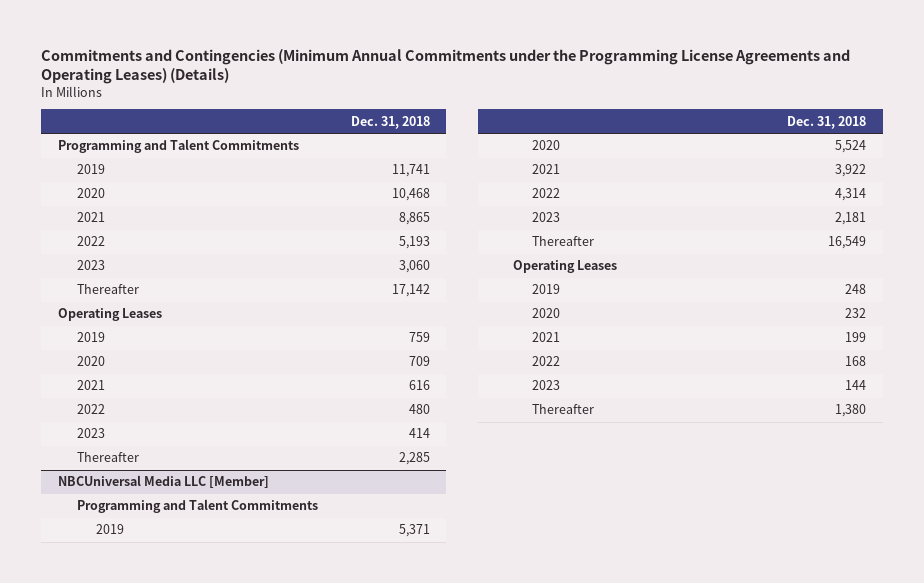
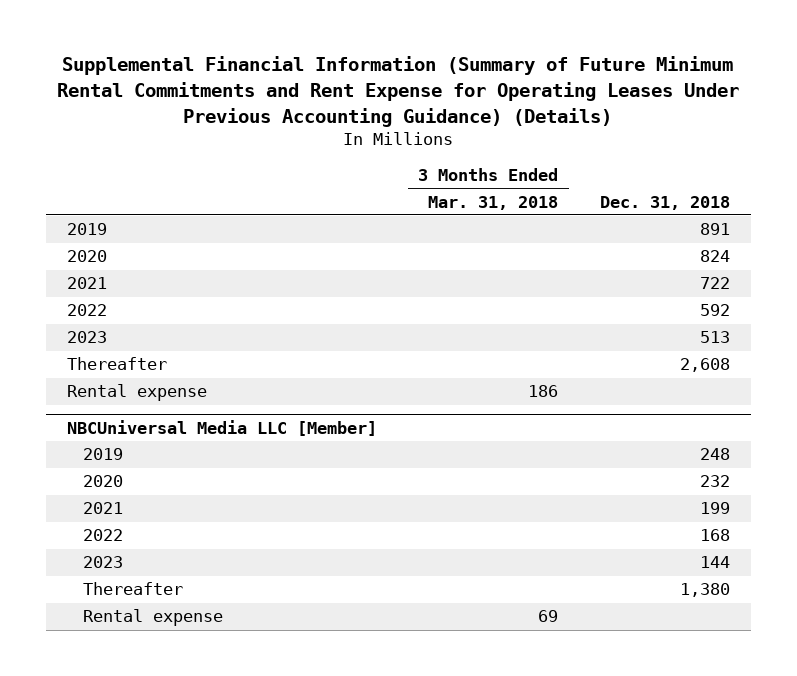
- Commitments and Contingencies (Minimum Annual Commitments under the Programming License Agreements and Operating Leases) (Details)
+ Supplemental Financial Information (Summary of Future Minimum Rental Commitments and Rent Expense for Operating Leases Under Previous Accounting Guidance) (Details)
- | Dec. 31, 2018
+ | 3 Months Ended Mar. 31, 2018 | Dec. 31, 2018
- Programming and Talent Commitments
- 2019 | 11,741
- 2020 | 10,468
- 2021 | 8,865
- 2022 | 5,193
- 2023 | 3,060
- Thereafter | 17,142
- Operating Leases
- 2019 | 759
- 2020 | 709
- 2021 | 616
- 2022 | 480
- 2023 | 414
- Thereafter | 2,285
+ 2019 | | 891
+ 2020 | | 824
+ 2021 | | 722
+ 2022 | | 592
+ 2023 | | 513
+ Thereafter | | 2,608
+ Rental expense | 186 |
@ NBCUniversal Media LLC [Member]
- Programming and Talent Commitments
- 2019 | 5,371
- 2020 | 5,524
- 2021 | 3,922
- 2022 | 4,314
- 2023 | 2,181
- Thereafter | 16,549
- Operating Leases
+ Rental expense | 69 |

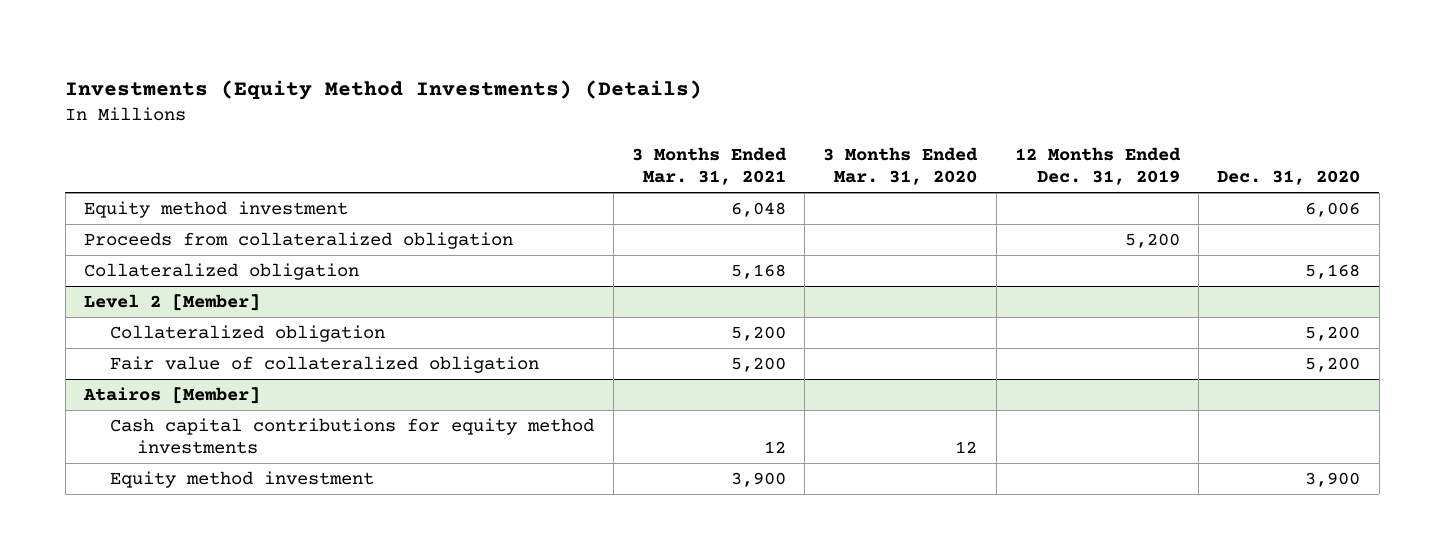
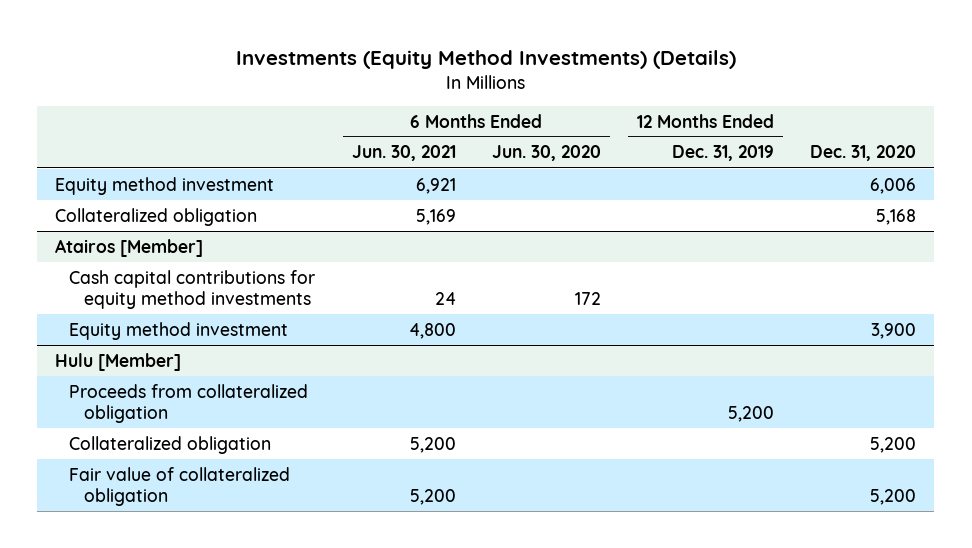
- | 3 Months Ended Mar. 31, 2021 | 3 Months Ended Mar. 31, 2020 | 12 Months Ended Dec. 31, 2019 | Dec. 31, 2020
+ | 6 Months Ended Jun. 30, 2021 | 6 Months Ended Jun. 30, 2020 | 12 Months Ended Dec. 31, 2019 | Dec. 31, 2020
- Proceeds from collateralized obligation | | | 5,200 |
- Level 2 [Member]
- Collateralized obligation | 5,200 | | | 5,200
- Fair value of collateralized obligation | 5,200 | | | 5,200
+ Hulu [Member]
+ Proceeds from collateralized obligation | | | 5,200 |
+ Collateralized obligation | 5,200 | | | 5,200
+ Fair value of collateralized obligation | 5,200 | | | 5,200

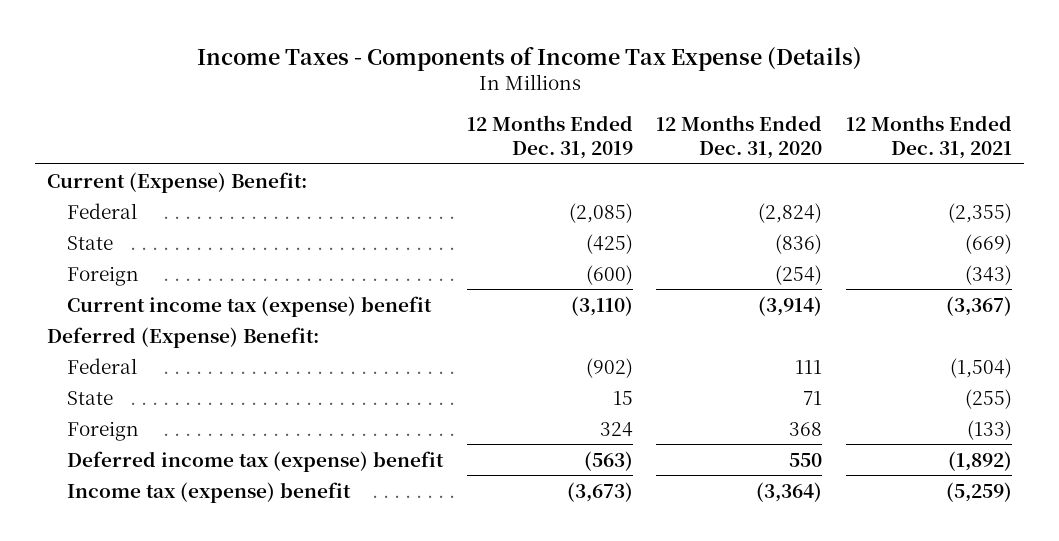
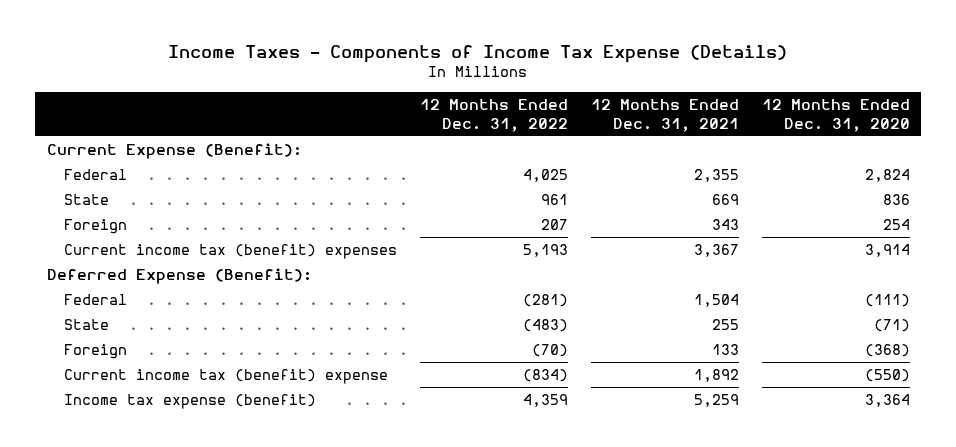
- | 12 Months Ended Dec. 31, 2019 | 12 Months Ended Dec. 31, 2020 | 12 Months Ended Dec. 31, 2021
+ | 12 Months Ended Dec. 31, 2022 | 12 Months Ended Dec. 31, 2021 | 12 Months Ended Dec. 31, 2020
- Current (Expense) Benefit:
- Federal | (2,085) | (2,824) | (2,355)
- State | (425) | (836) | (669)
- Foreign | (600) | (254) | (343)
- Current income tax (expense) benefit | (3,110) | (3,914) | (3,367)
- Deferred (Expense) Benefit:
- Federal | (902) | 111 | (1,504)
- State | 15 | 71 | (255)
- Foreign | 324 | 368 | (133)
- Deferred income tax (expense) benefit | (563) | 550 | (1,892)
- Income tax (expense) benefit | (3,673) | (3,364) | (5,259)
+ Current Expense (Benefit):
+ Federal | 4,025 | 2,355 | 2,824
+ State | 961 | 669 | 836
+ Foreign | 207 | 343 | 254
+ Current income tax (benefit) expenses | 5,193 | 3,367 | 3,914
+ Deferred Expense (Benefit):
+ Federal | (281) | 1,504 | (111)
+ State | (483) | 255 | (71)
+ Foreign | (70) | 133 | (368)
+ Current income tax (benefit) expense | (834) | 1,892 | (550)
+ Income tax expense (benefit) | 4,359 | 5,259 | 3,364

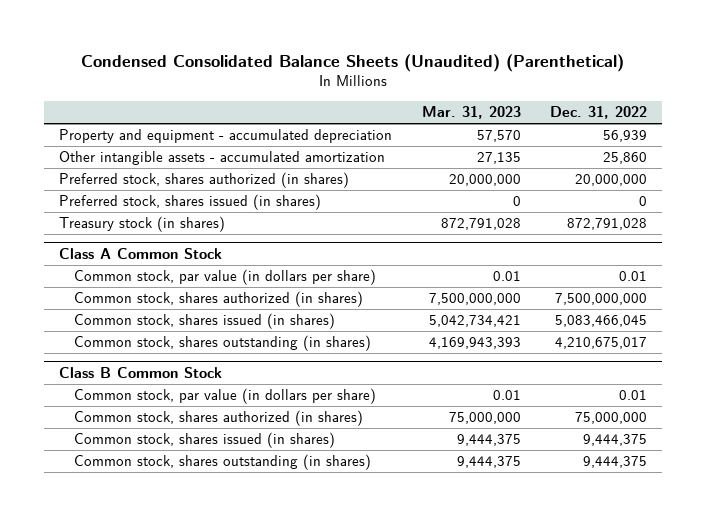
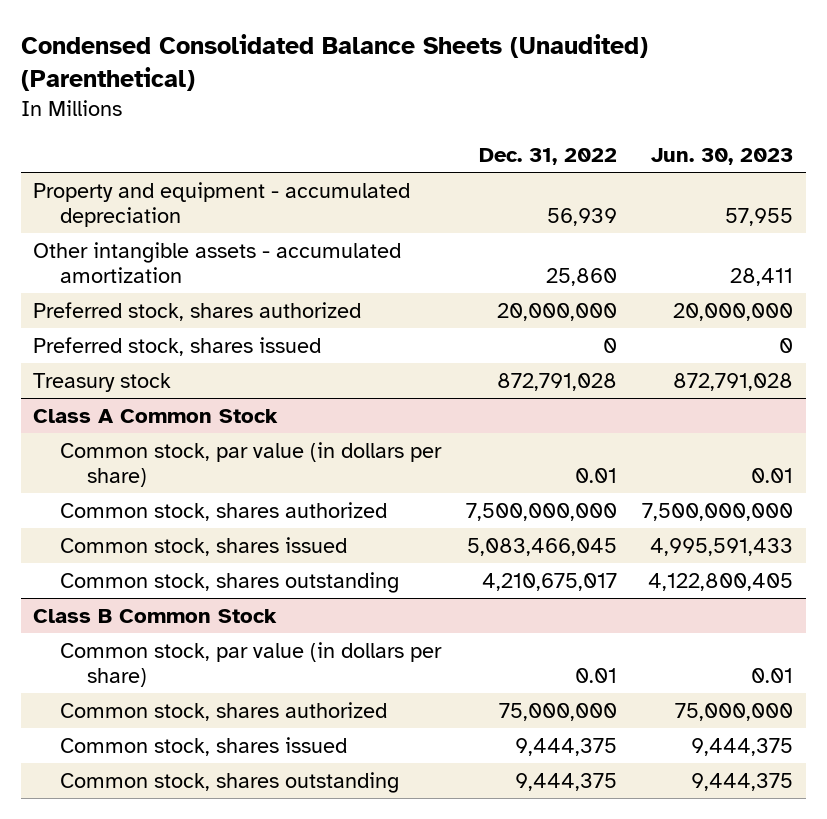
- | Mar. 31, 2023 | Dec. 31, 2022
+ | Dec. 31, 2022 | Jun. 30, 2023
- Preferred stock, shares authorized (in shares) | 20,000,000 | 20,000,000
- Preferred stock, shares issued (in shares) | 0 | 0
- Treasury stock (in shares) | 872,791,028 | 872,791,028
+ Preferred stock, shares authorized | 20,000,000 | 20,000,000
+ Preferred stock, shares issued | 0 | 0
+ Treasury stock | 872,791,028 | 872,791,028
@ Class A Common Stock
- Common stock, shares authorized (in shares) | 7,500,000,000 | 7,500,000,000
- Common stock, shares issued (in shares) | 5,042,734,421 | 5,083,466,045
- Common stock, shares outstanding (in shares) | 4,169,943,393 | 4,210,675,017
+ Common stock, shares authorized | 7,500,000,000 | 7,500,000,000
+ Common stock, shares issued | 5,083,466,045 | 4,995,591,433
+ Common stock, shares outstanding | 4,210,675,017 | 4,122,800,405
@ Class B Common Stock
- Common stock, shares authorized (in shares) | 75,000,000 | 75,000,000
- Common stock, shares issued (in shares) | 9,444,375 | 9,444,375
- Common stock, shares outstanding (in shares) | 9,444,375 | 9,444,375
+ Common stock, shares authorized | 75,000,000 | 75,000,000
+ Common stock, shares issued | 9,444,375 | 9,444,375
+ Common stock, shares outstanding | 9,444,375 | 9,444,375

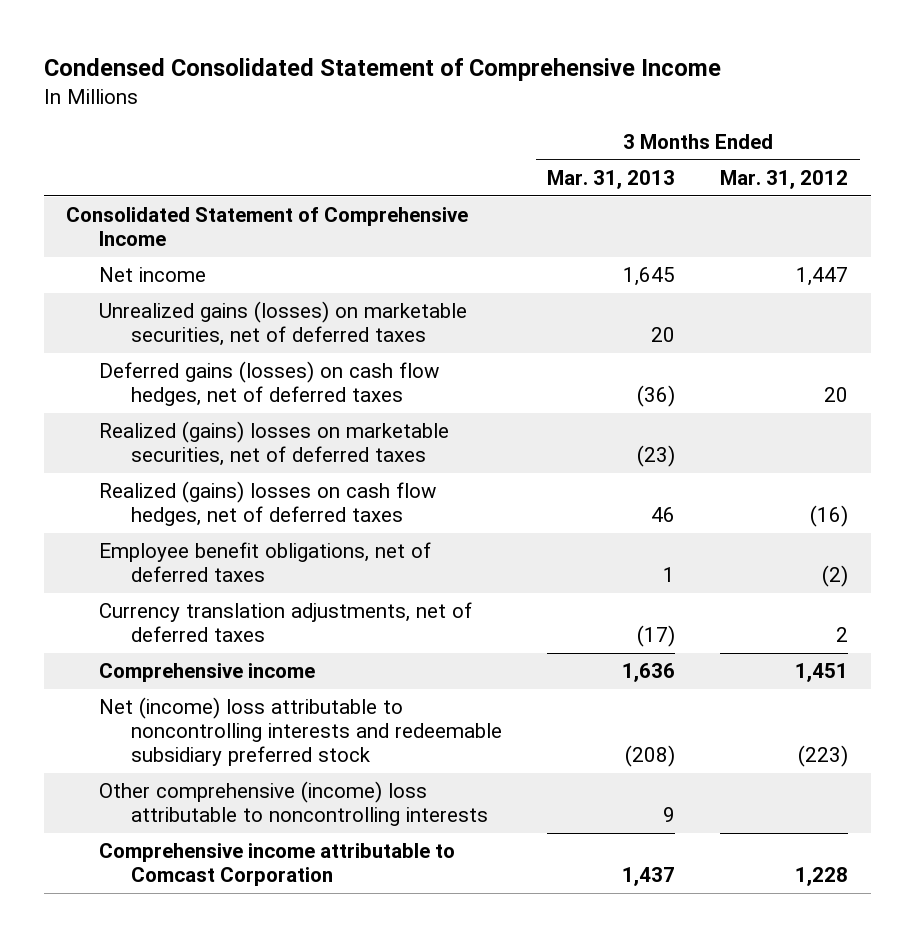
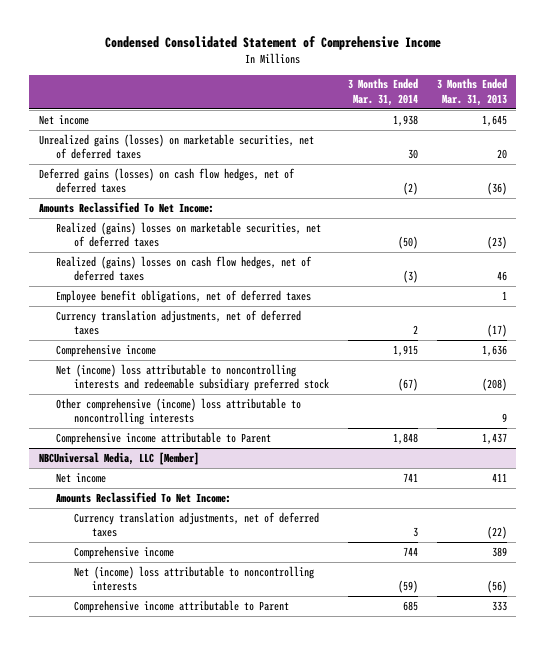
- | 3 Months Ended Mar. 31, 2013 | 3 Months Ended Mar. 31, 2012
+ | 3 Months Ended Mar. 31, 2014 | 3 Months Ended Mar. 31, 2013
- Consolidated Statement of Comprehensive Income
+ Amounts Reclassified To Net Income:
- Comprehensive income attributable to Comcast Corporation | 1,437 | 1,228
+ Comprehensive income attributable to Parent | 1,848 | 1,437
+ NBCUniversal Media, LLC [Member]
+ Net income | 741 | 411
+ Amounts Reclassified To Net Income:
+ Currency translation adjustments, net of deferred taxes | 3 | (22)
+ Comprehensive income | 744 | 389
+ Net (income) loss attributable to noncontrolling interests | (59) | (56)
+ Comprehensive income attributable to Parent | 685 | 333

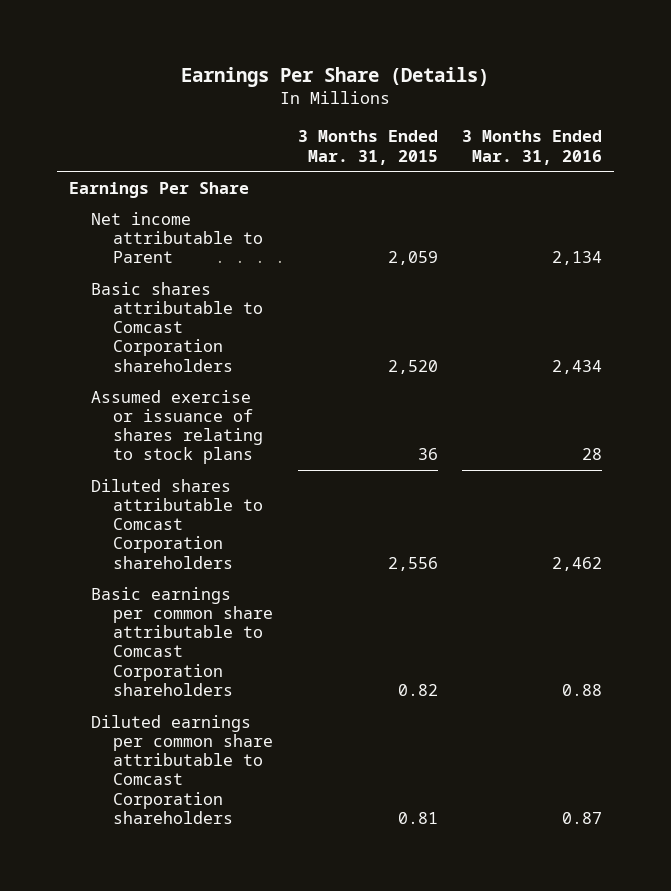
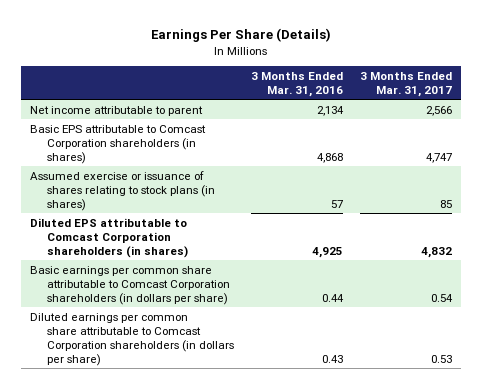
- | 3 Months Ended Mar. 31, 2015 | 3 Months Ended Mar. 31, 2016
+ | 3 Months Ended Mar. 31, 2016 | 3 Months Ended Mar. 31, 2017
- Earnings Per Share
- Net income attributable to Parent | 2,059 | 2,134
- Basic shares attributable to Comcast Corporation shareholders | 2,520 | 2,434
- Assumed exercise or issuance of shares relating to stock plans | 36 | 28
- Diluted shares attributable to Comcast Corporation shareholders | 2,556 | 2,462
- Basic earnings per common share attributable to Comcast Corporation shareholders | 0.82 | 0.88
- Diluted earnings per common share attributable to Comcast Corporation shareholders | 0.81 | 0.87
+ Net income attributable to parent | 2,134 | 2,566
+ Basic EPS attributable to Comcast Corporation shareholders (in shares) | 4,868 | 4,747
+ Assumed exercise or issuance of shares relating to stock plans (in shares) | 57 | 85
+ Diluted EPS attributable to Comcast Corporation shareholders (in shares) | 4,925 | 4,832
+ Basic earnings per common share attributable to Comcast Corporation shareholders (in dollars per share) | 0.44 | 0.54
+ Diluted earnings per common share attributable to Comcast Corporation shareholders (in dollars per share) | 0.43 | 0.53

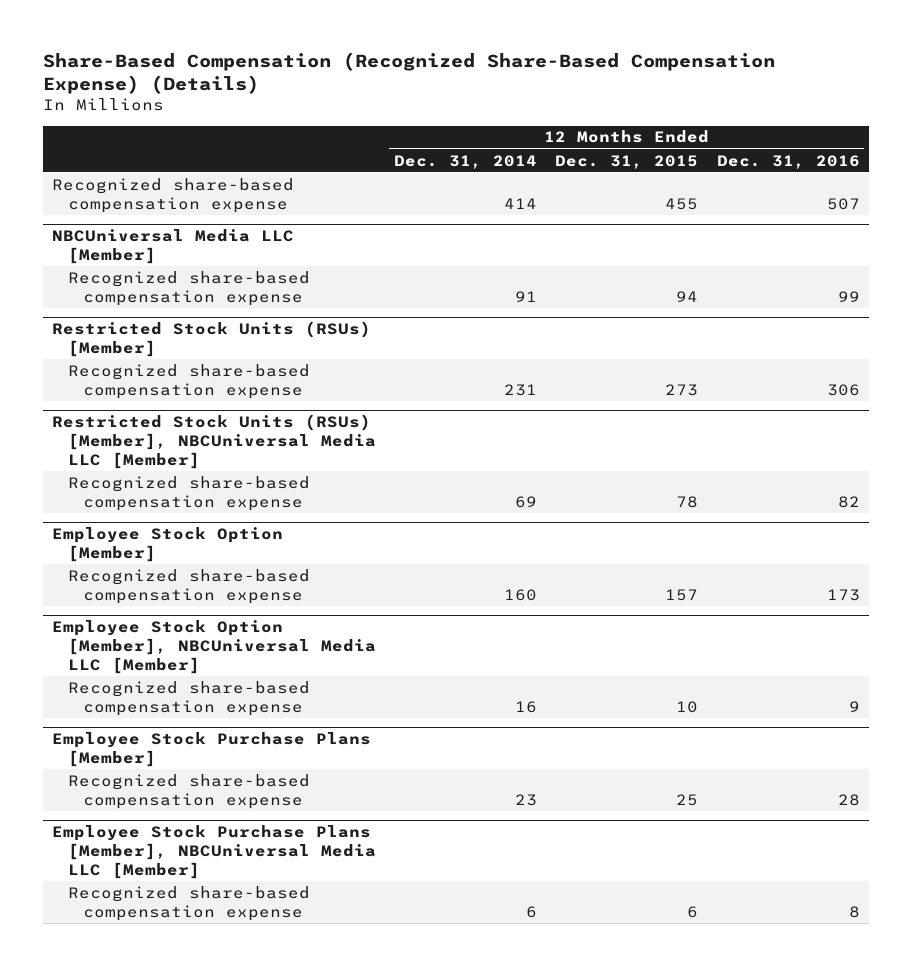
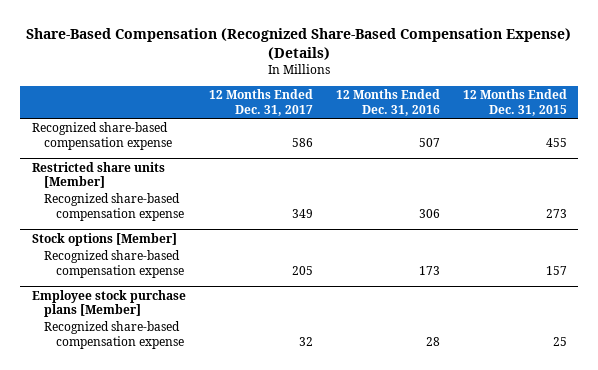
- | 12 Months Ended Dec. 31, 2014 | 12 Months Ended Dec. 31, 2015 | 12 Months Ended Dec. 31, 2016
+ | 12 Months Ended Dec. 31, 2017 | 12 Months Ended Dec. 31, 2016 | 12 Months Ended Dec. 31, 2015
- NBCUniversal Media LLC [Member]
- Recognized share-based compensation expense | 91 | 94 | 99
- Restricted Stock Units (RSUs) [Member]
+ Restricted share units [Member]
- Restricted Stock Units (RSUs) [Member], NBCUniversal Media LLC [Member]
- Recognized share-based compensation expense | 69 | 78 | 82
- Employee Stock Option [Member]
+ Stock options [Member]
- Employee Stock Option [Member], NBCUniversal Media LLC [Member]
- Recognized share-based compensation expense | 16 | 10 | 9
- Employee Stock Purchase Plans [Member]
+ Employee stock purchase plans [Member]
- Employee Stock Purchase Plans [Member], NBCUniversal Media LLC [Member]
- Recognized share-based compensation expense | 6 | 6 | 8

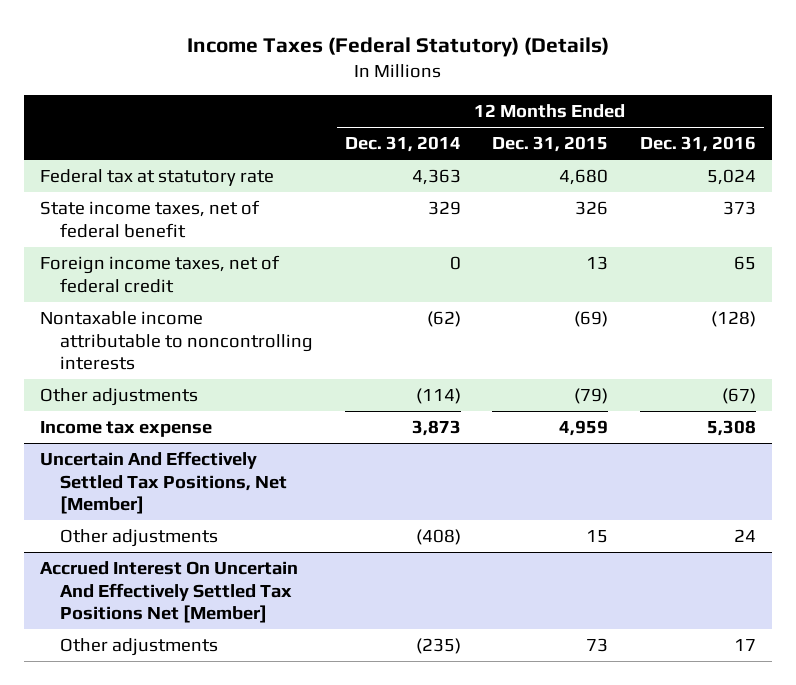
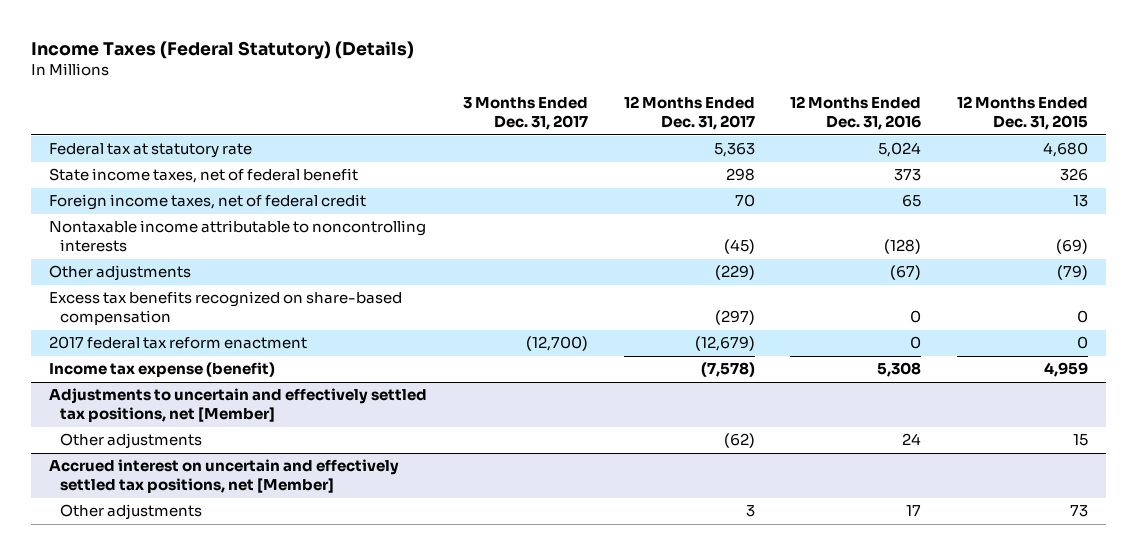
- | 12 Months Ended Dec. 31, 2014 | 12 Months Ended Dec. 31, 2015 | 12 Months Ended Dec. 31, 2016
+ | 3 Months Ended Dec. 31, 2017 | 12 Months Ended Dec. 31, 2017 | 12 Months Ended Dec. 31, 2016 | 12 Months Ended Dec. 31, 2015
- Income tax expense | 3,873 | 4,959 | 5,308
- Uncertain And Effectively Settled Tax Positions, Net [Member]
+ Excess tax benefits recognized on share-based compensation | | (297) | 0 | 0
+ 2017 federal tax reform enactment | (12,700) | (12,679) | 0 | 0
+ Income tax expense (benefit) | | (7,578) | 5,308 | 4,959
+ Adjustments to uncertain and effectively settled tax positions, net [Member]
- Accrued Interest On Uncertain And Effectively Settled Tax Positions Net [Member]
+ Accrued interest on uncertain and effectively settled tax positions, net [Member]

